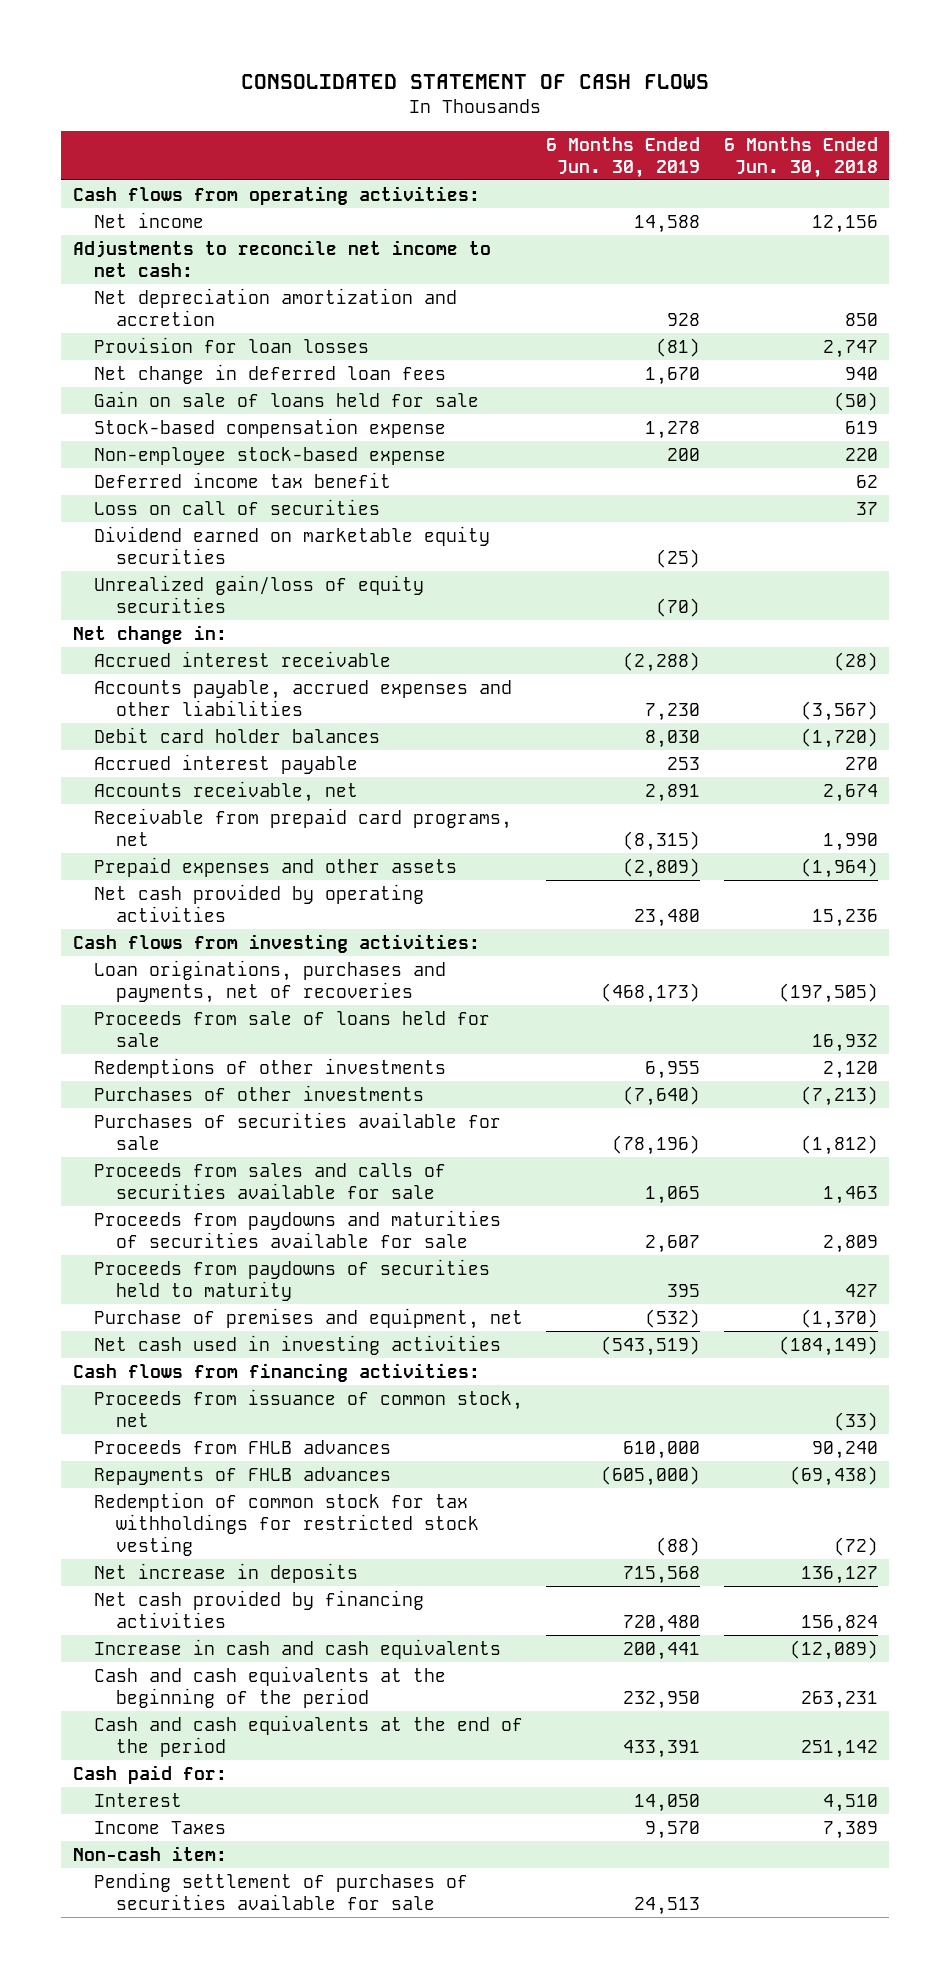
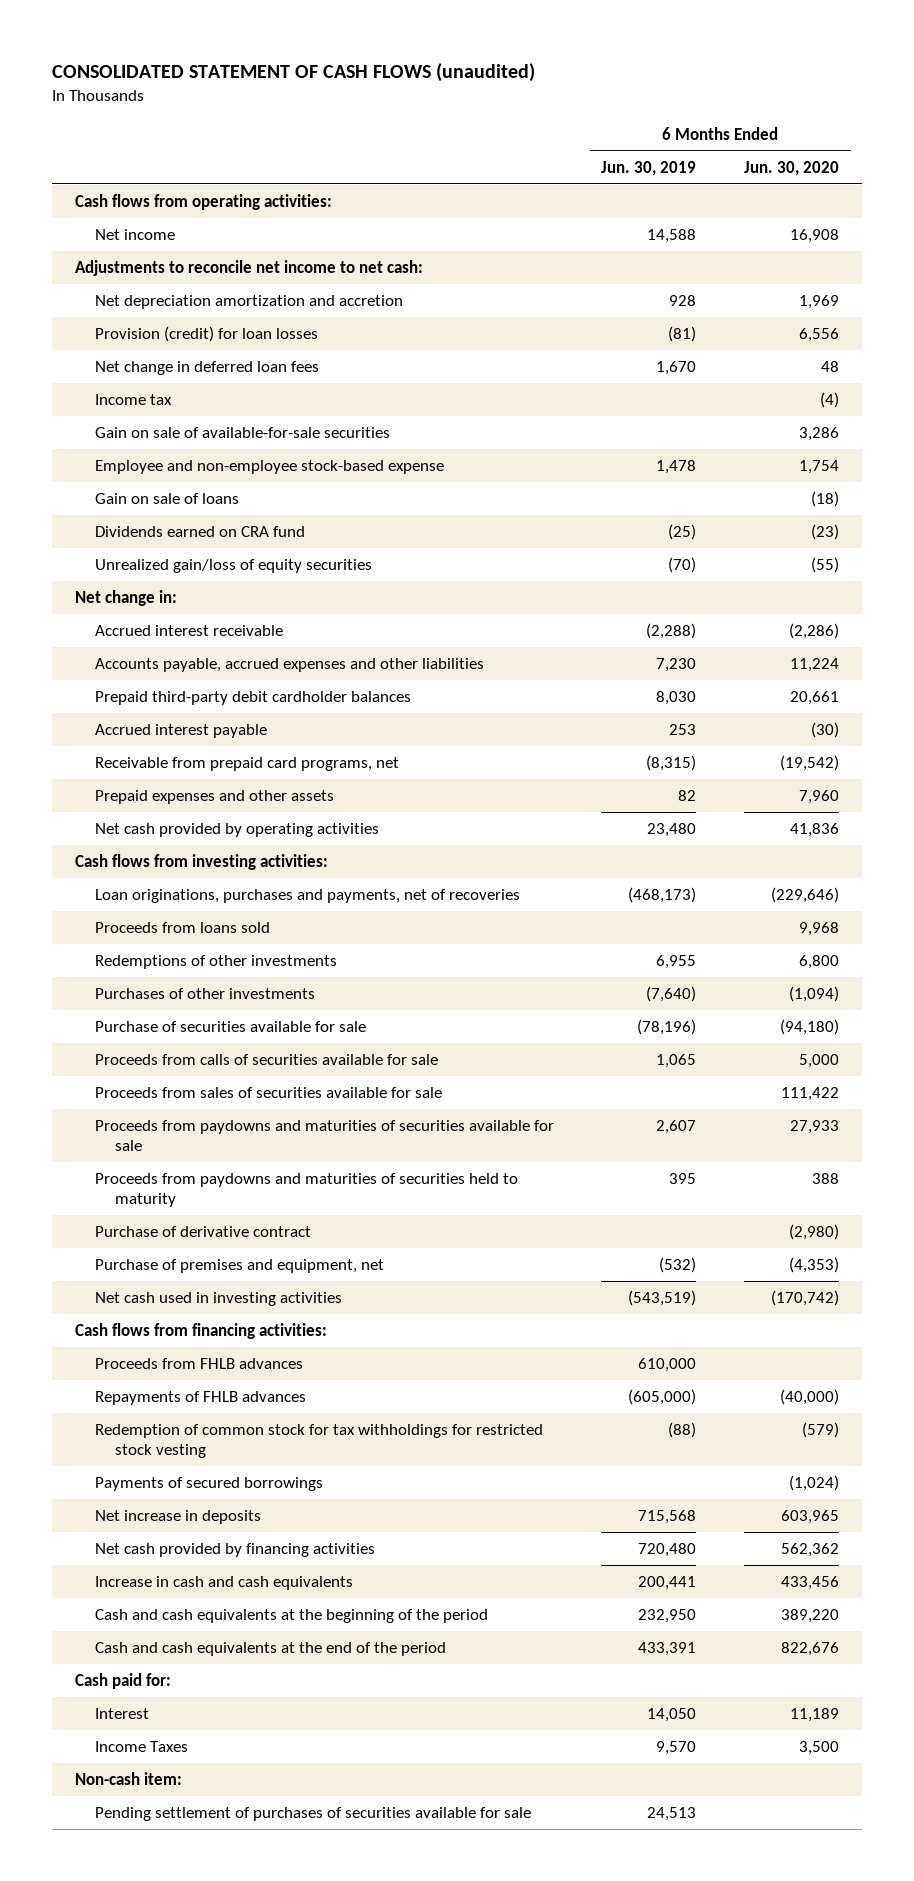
- CONSOLIDATED STATEMENT OF CASH FLOWS
+ CONSOLIDATED STATEMENT OF CASH FLOWS (unaudited)
- | 6 Months Ended Jun. 30, 2019 | 6 Months Ended Jun. 30, 2018
+ | 6 Months Ended Jun. 30, 2019 | 6 Months Ended Jun. 30, 2020
- Provision for loan losses | (81) | 2,747
+ Provision (credit) for loan losses | (81) | 6,556
- Gain on sale of loans held for sale | | (50)
- Stock-based compensation expense | 1,278 | 619
- Non-employee stock-based expense | 200 | 220
- Deferred income tax benefit | | 62
- Loss on call of securities | | 37
- Dividend earned on marketable equity securities | (25) |
+ Income tax | | (4)
+ Gain on sale of available-for-sale securities | | 3,286
+ Employee and non-employee stock-based expense | 1,478 | 1,754
+ Gain on sale of loans | | (18)
+ Dividends earned on CRA fund | (25) | (23)
- Debit card holder balances | 8,030 | (1,720)
+ Prepaid third-party debit cardholder balances | 8,030 | 20,661
- Accounts receivable, net | 2,891 | 2,674
- Prepaid expenses and other assets | (2,809) | (1,964)
+ Prepaid expenses and other assets | 82 | 7,960
- Proceeds from sale of loans held for sale | | 16,932
+ Proceeds from loans sold | | 9,968
- Purchases of securities available for sale | (78,196) | (1,812)
- Proceeds from sales and calls of securities available for sale | 1,065 | 1,463
+ Purchase of securities available for sale | (78,196) | (94,180)
+ Proceeds from calls of securities available for sale | 1,065 | 5,000
+ Proceeds from sales of securities available for sale | | 111,422
- Proceeds from paydowns of securities held to maturity | 395 | 427
+ Proceeds from paydowns and maturities of securities held to maturity | 395 | 388
+ Purchase of derivative contract | | (2,980)
- Proceeds from issuance of common stock, net | | (33)
+ Payments of secured borrowings | | (1,024)

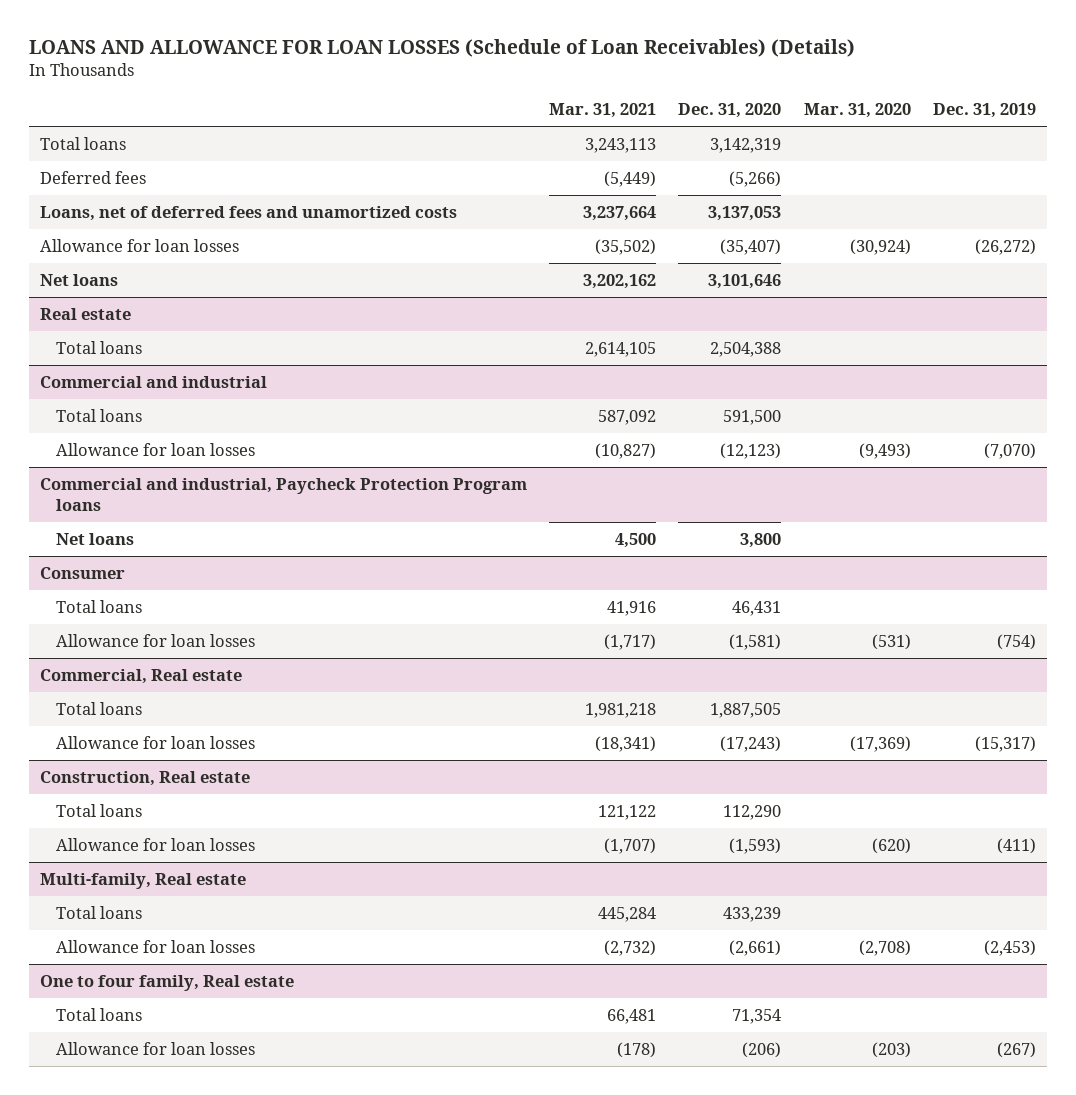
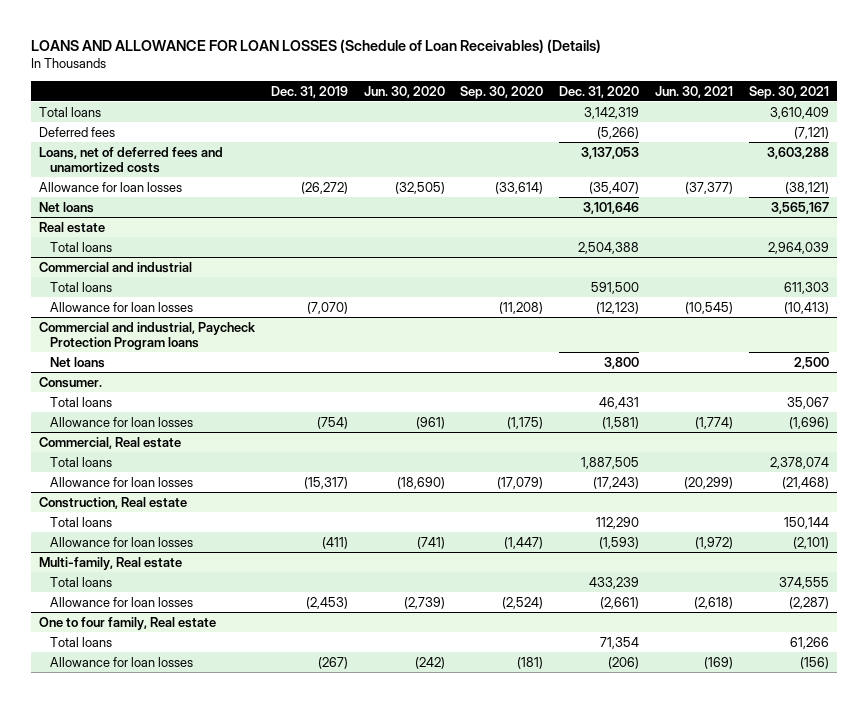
- | Mar. 31, 2021 | Dec. 31, 2020 | Mar. 31, 2020 | Dec. 31, 2019
+ | Dec. 31, 2019 | Jun. 30, 2020 | Sep. 30, 2020 | Dec. 31, 2020 | Jun. 30, 2021 | Sep. 30, 2021
- Consumer
+ Consumer.

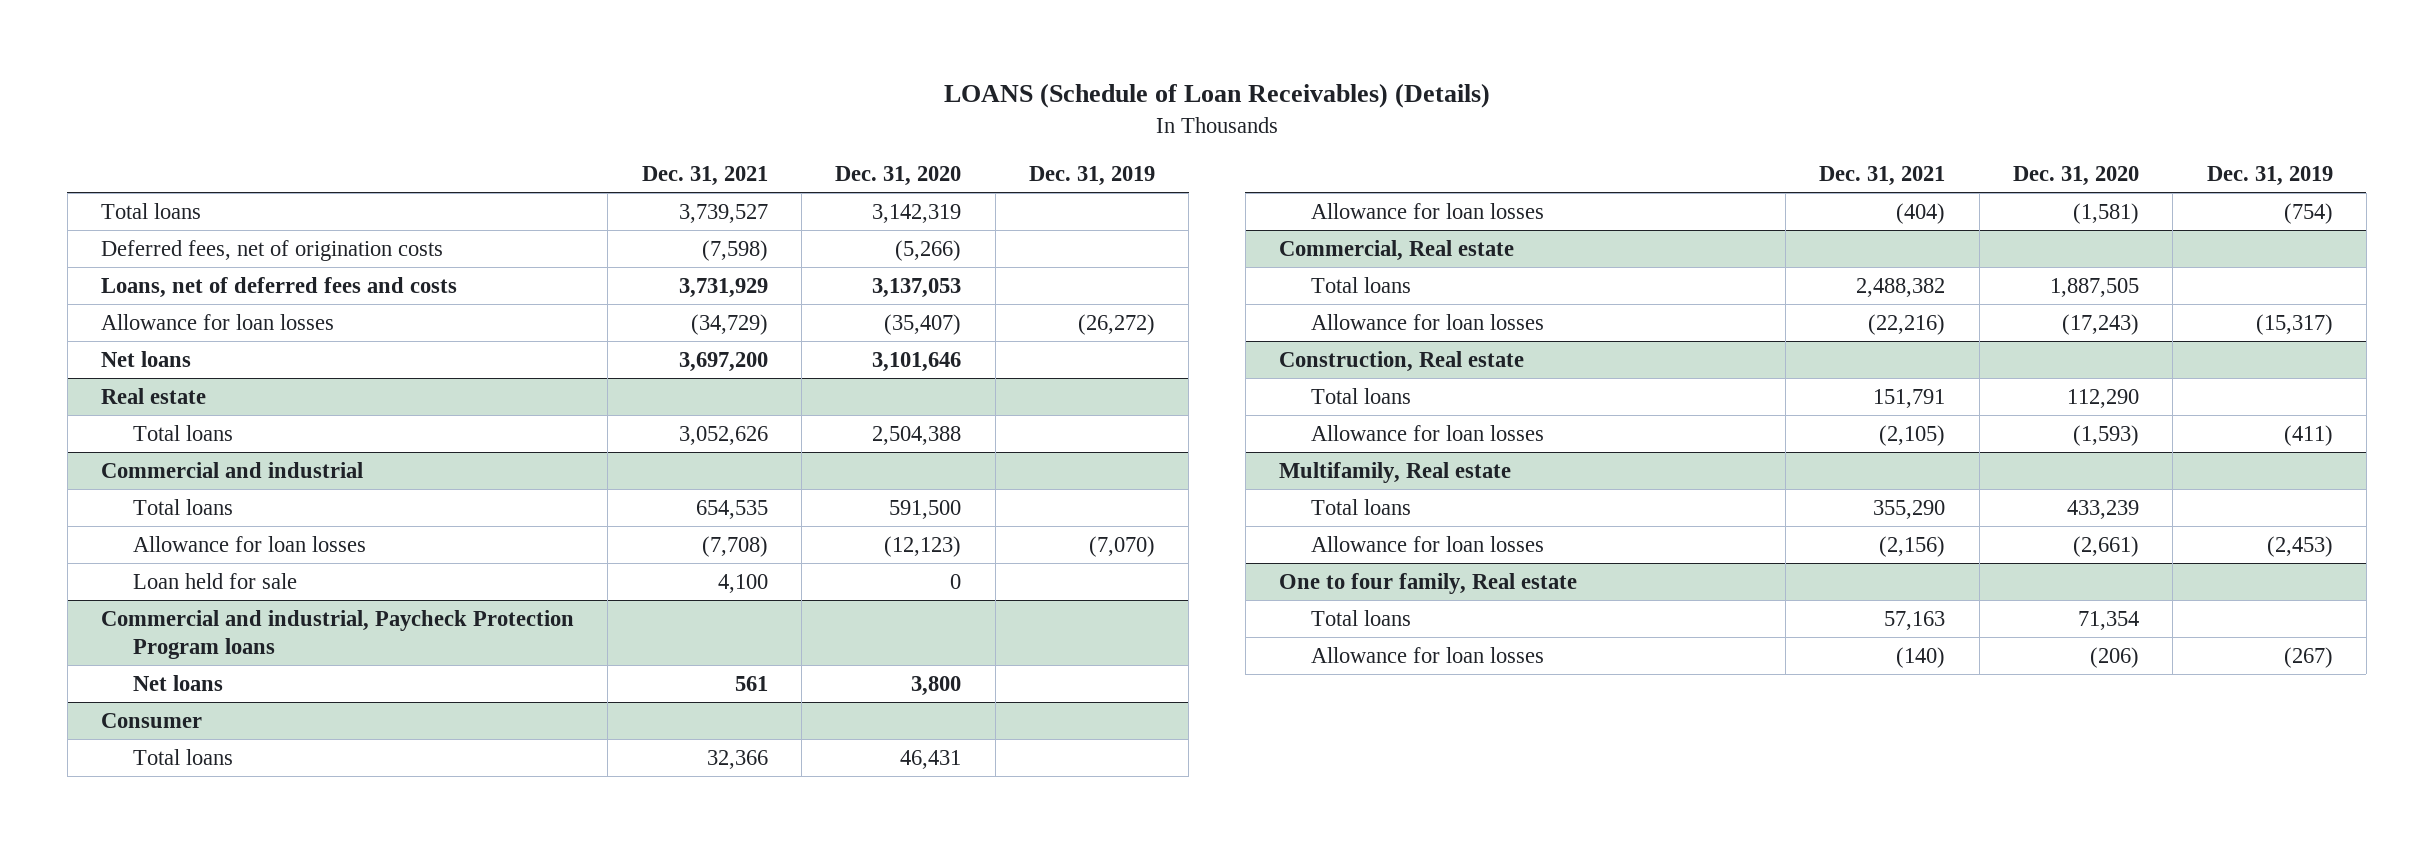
- LOANS AND ALLOWANCE FOR LOAN LOSSES (Schedule of Loan Receivables) (Details)
+ LOANS (Schedule of Loan Receivables) (Details)
- | Dec. 31, 2019 | Jun. 30, 2020 | Sep. 30, 2020 | Dec. 31, 2020 | Jun. 30, 2021 | Sep. 30, 2021
+ | Dec. 31, 2021 | Dec. 31, 2020 | Dec. 31, 2019
- Deferred fees | | | | (5,266) | | (7,121)
- Loans, net of deferred fees and unamortized costs | | | | 3,137,053 | | 3,603,288
+ Deferred fees, net of origination costs | (7,598) | (5,266) |
+ Loans, net of deferred fees and costs | 3,731,929 | 3,137,053 |
@ Commercial and industrial
+ Loan held for sale | 4,100 | 0 |
- Consumer.
+ Consumer
- Multi-family, Real estate
+ Multifamily, Real estate

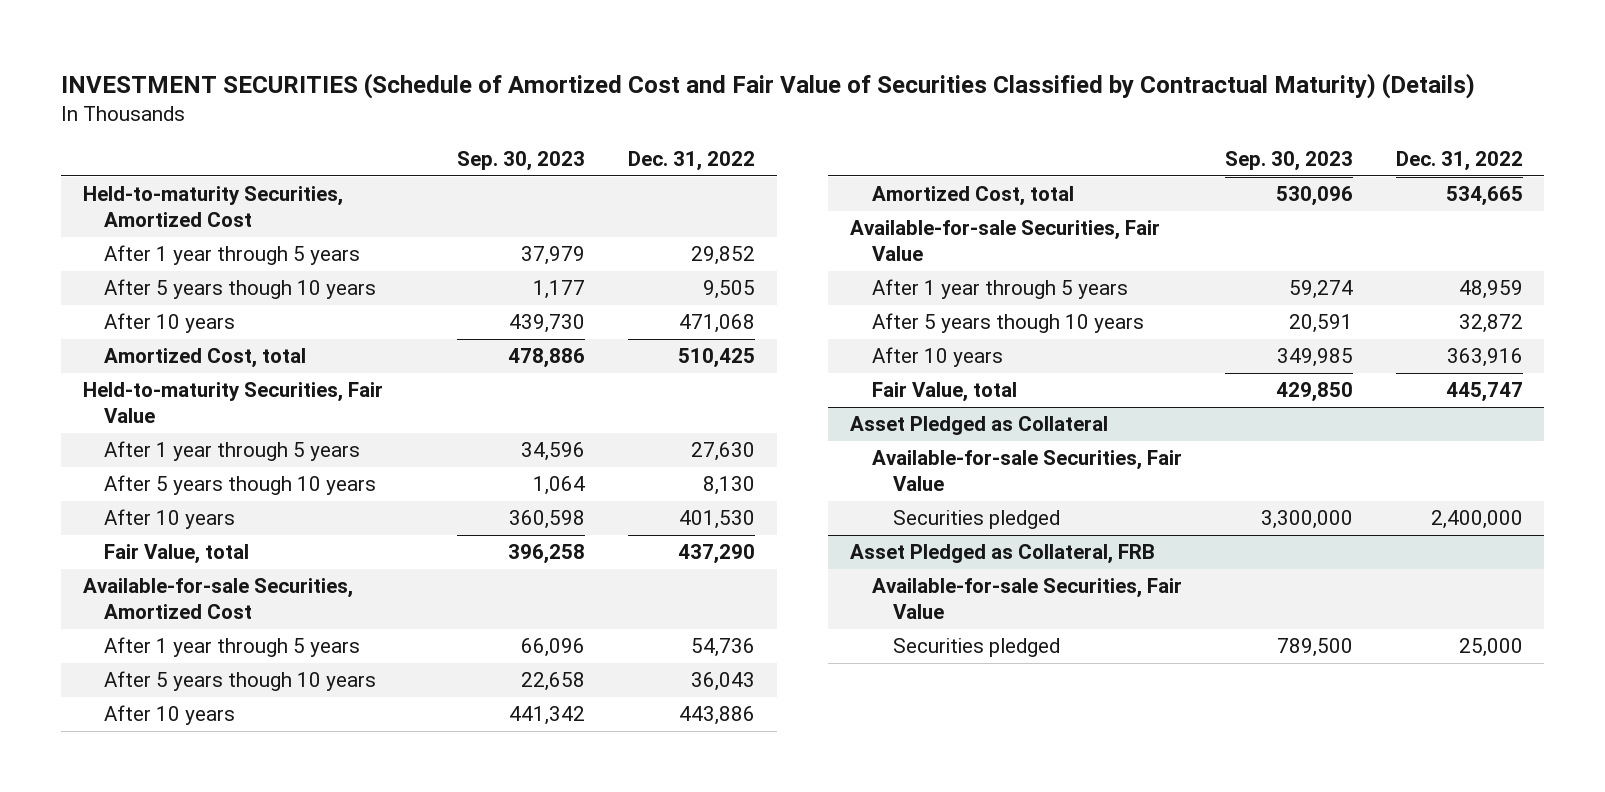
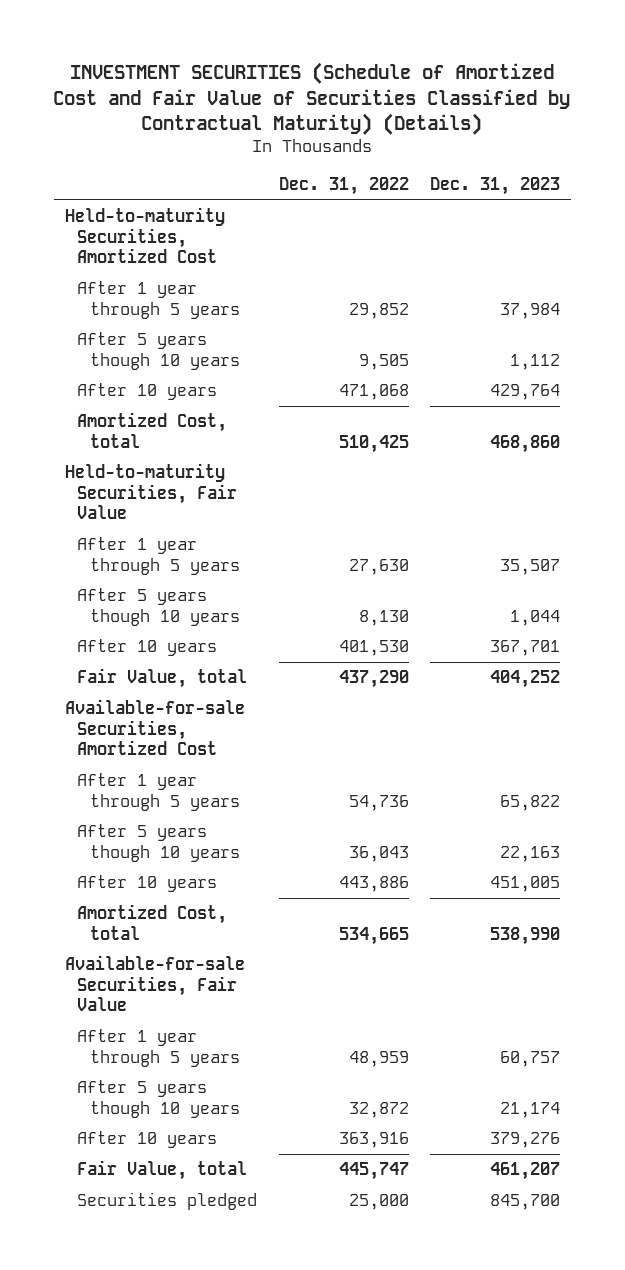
- | Sep. 30, 2023 | Dec. 31, 2022
+ | Dec. 31, 2022 | Dec. 31, 2023
- Asset Pledged as Collateral
- Available-for-sale Securities, Fair Value
- Securities pledged | 3,300,000 | 2,400,000
- Asset Pledged as Collateral, FRB
- Available-for-sale Securities, Fair Value

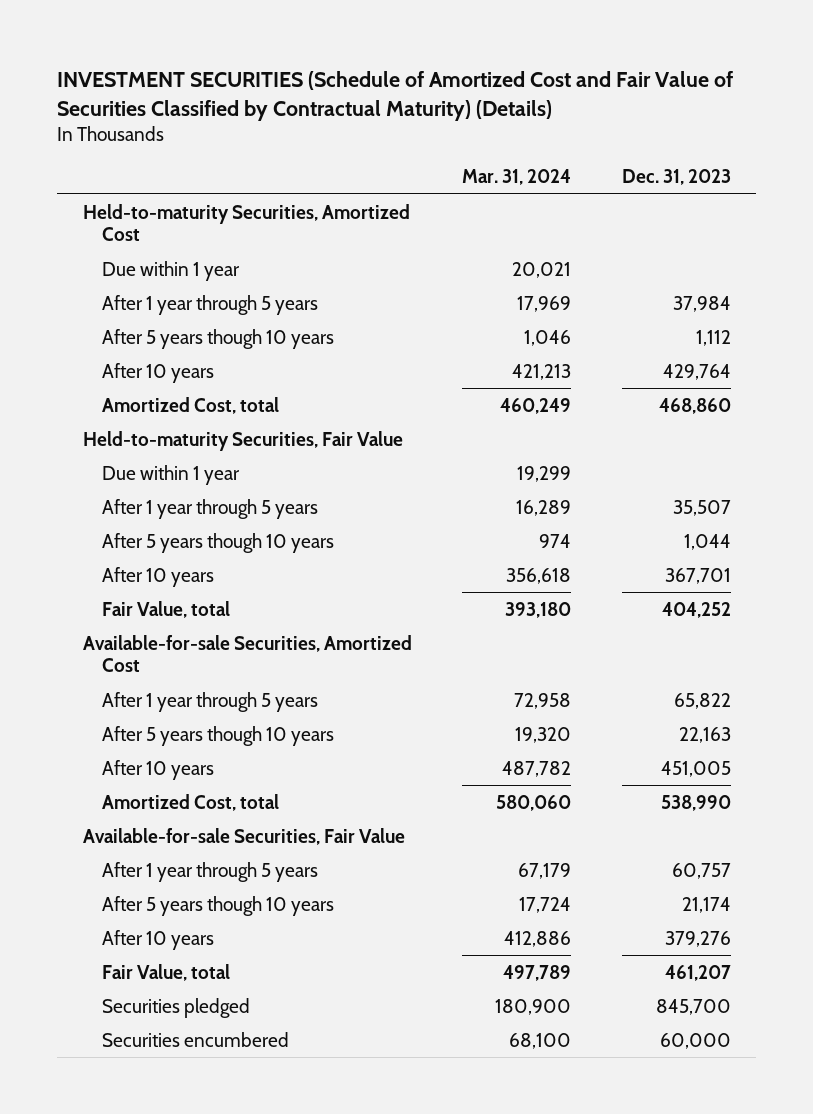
- | Dec. 31, 2022 | Dec. 31, 2023
+ | Mar. 31, 2024 | Dec. 31, 2023
+ Due within 1 year | 20,021 |
+ Due within 1 year | 19,299 |
+ Securities encumbered | 68,100 | 60,000

